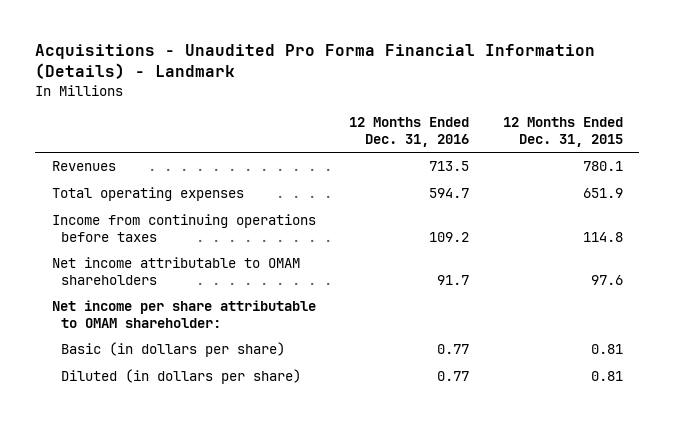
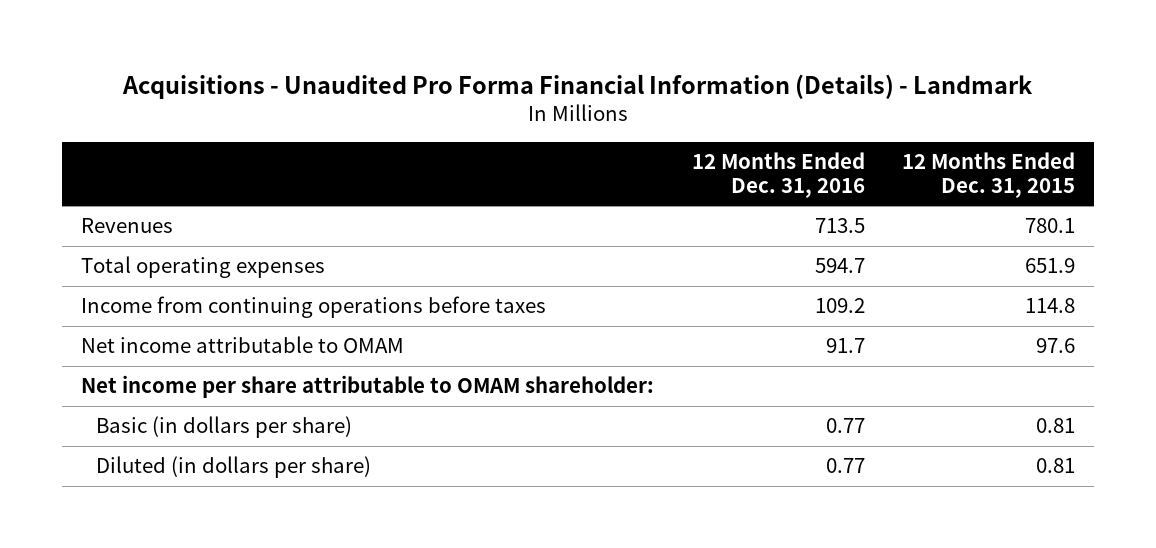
- Net income attributable to OMAM shareholders | 91.7 | 97.6
+ Net income attributable to OMAM | 91.7 | 97.6

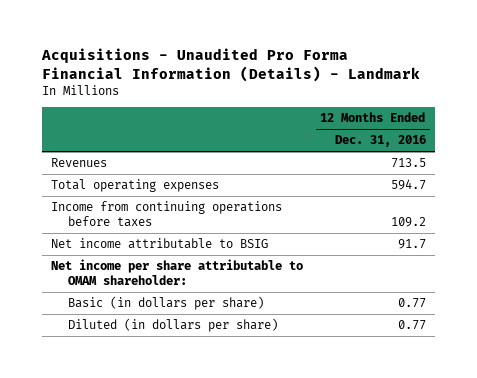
- | 12 Months Ended Dec. 31, 2016 | 12 Months Ended Dec. 31, 2015
+ | 12 Months Ended Dec. 31, 2016
- Net income attributable to OMAM | 91.7 | 97.6
+ Net income attributable to BSIG | 91.7

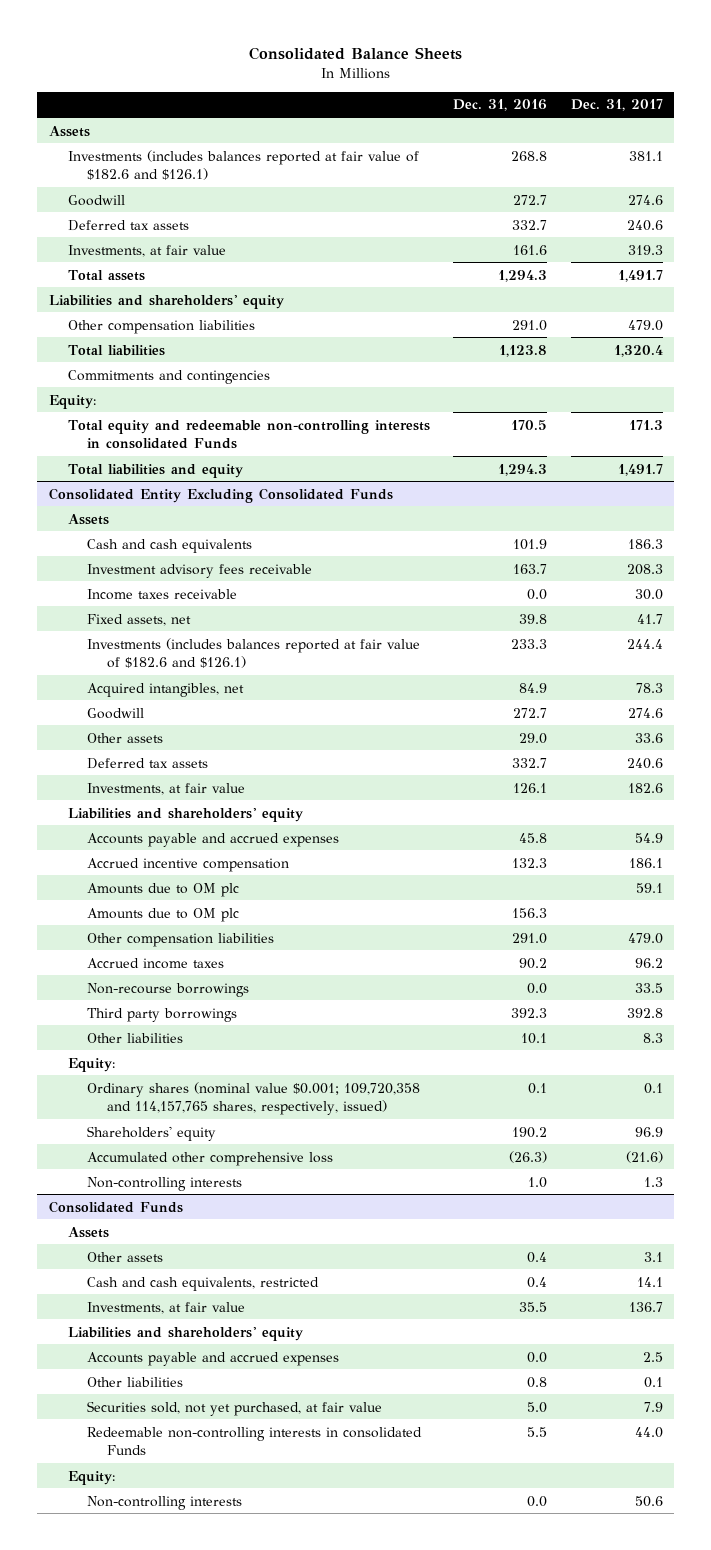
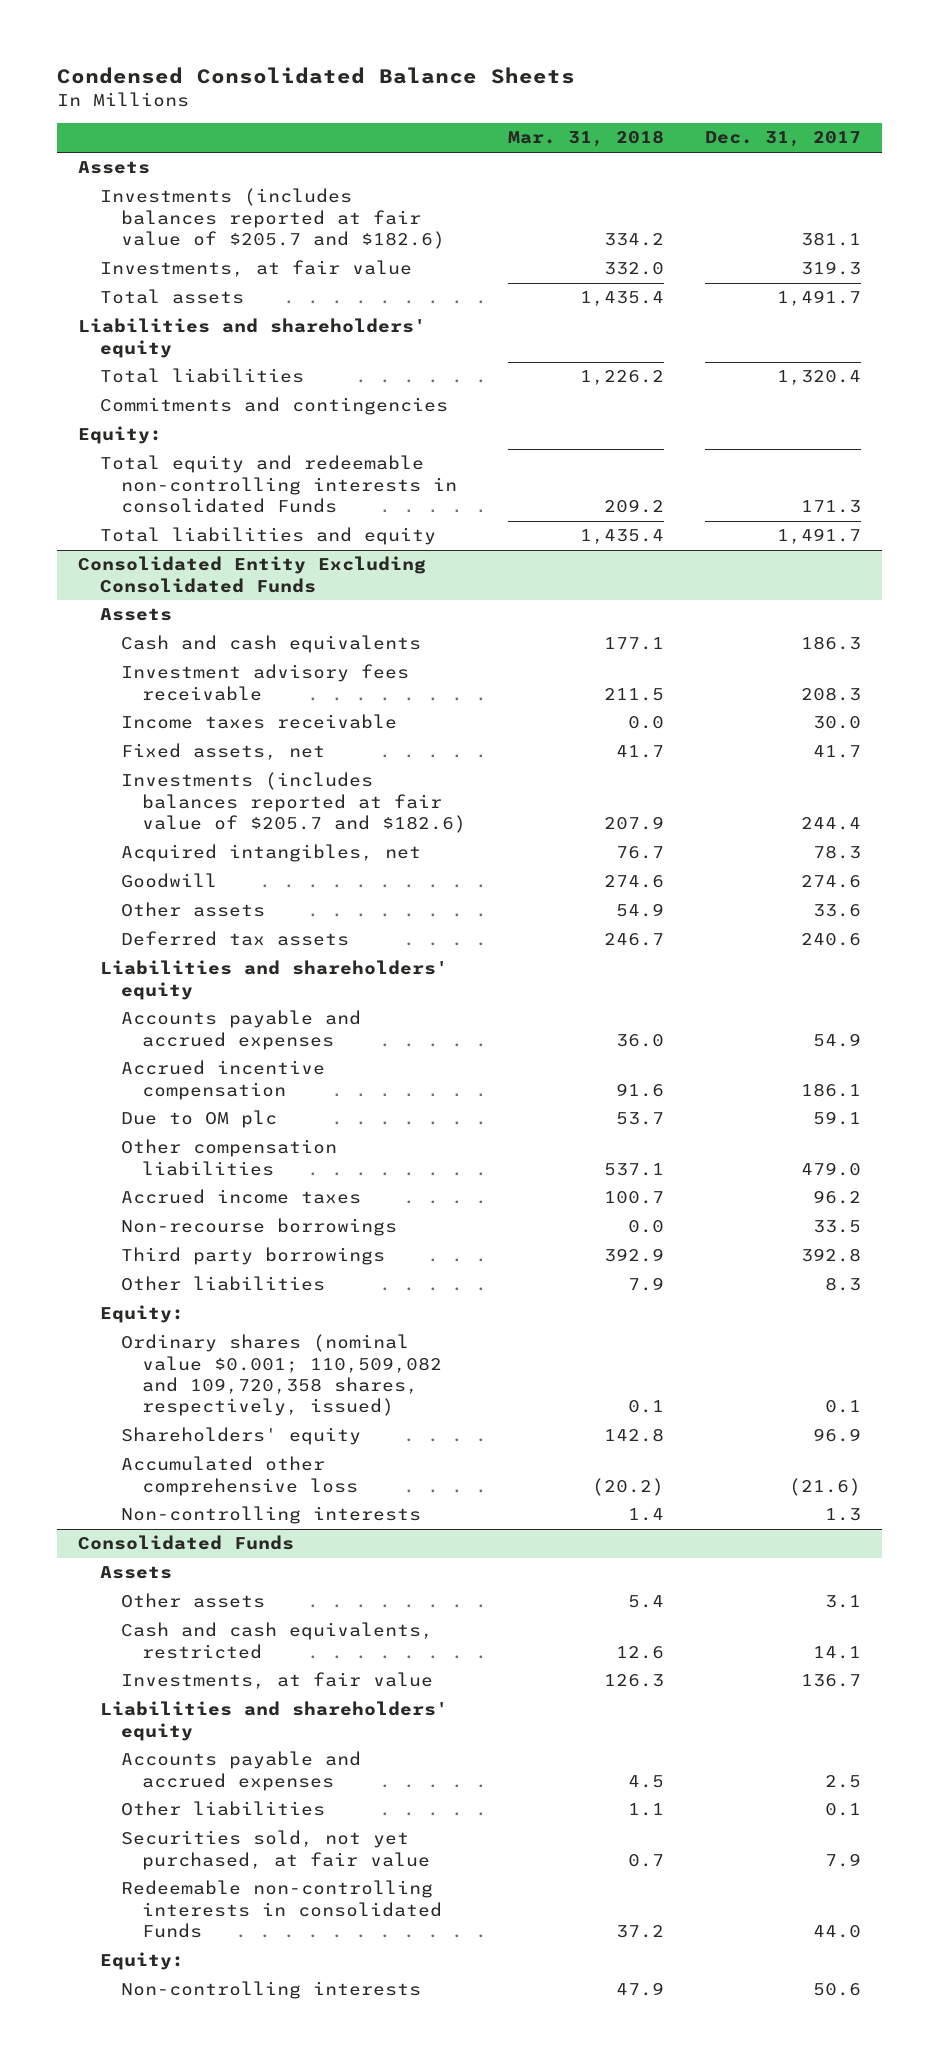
- Consolidated Balance Sheets
+ Condensed Consolidated Balance Sheets
- | Dec. 31, 2016 | Dec. 31, 2017
+ | Mar. 31, 2018 | Dec. 31, 2017
- Investments (includes balances reported at fair value of $182.6 and $126.1) | 268.8 | 381.1
- Goodwill | 272.7 | 274.6
- Deferred tax assets | 332.7 | 240.6
+ Investments (includes balances reported at fair value of $205.7 and $182.6) | 334.2 | 381.1
- Other compensation liabilities | 291.0 | 479.0
@ Consolidated Entity Excluding Consolidated Funds
- Investments (includes balances reported at fair value of $182.6 and $126.1) | 233.3 | 244.4
+ Investments (includes balances reported at fair value of $205.7 and $182.6) | 207.9 | 244.4
- Investments, at fair value | 126.1 | 182.6
- Amounts due to OM plc | | 59.1
- Amounts due to OM plc | 156.3 |
+ Due to OM plc | 53.7 | 59.1
- Ordinary shares (nominal value $0.001; 109,720,358 and 114,157,765 shares, respectively, issued) | 0.1 | 0.1
+ Ordinary shares (nominal value $0.001; 110,509,082 and 109,720,358 shares, respectively, issued) | 0.1 | 0.1

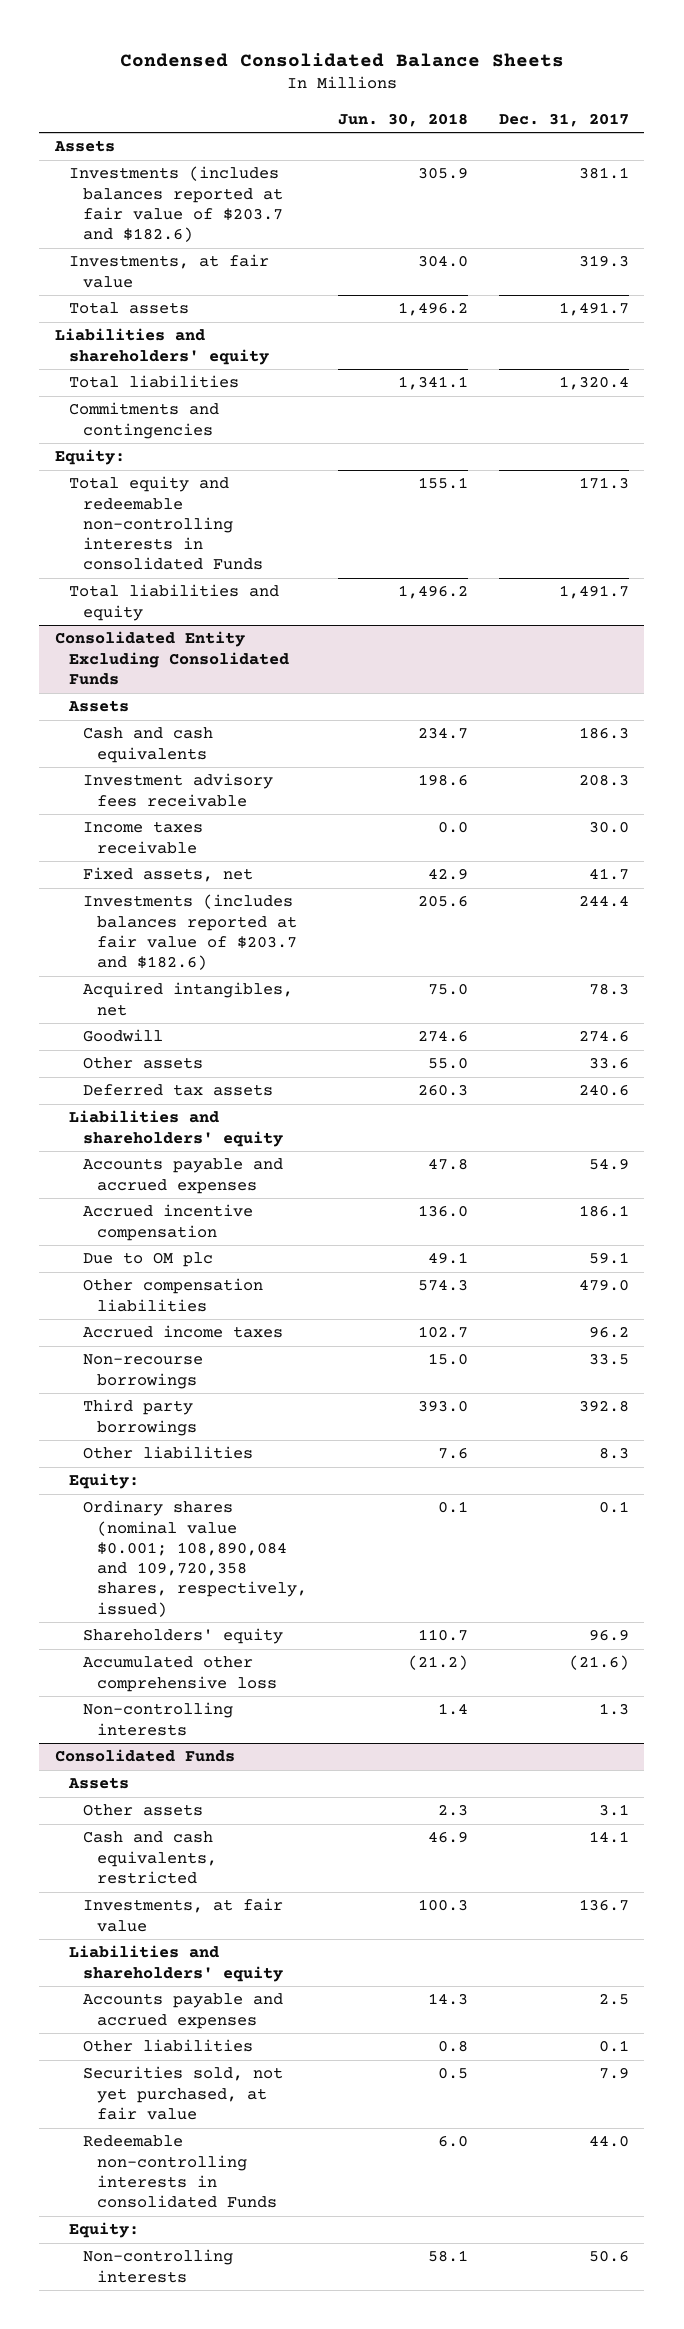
- | Mar. 31, 2018 | Dec. 31, 2017
+ | Jun. 30, 2018 | Dec. 31, 2017
- Investments (includes balances reported at fair value of $205.7 and $182.6) | 334.2 | 381.1
+ Investments (includes balances reported at fair value of $203.7 and $182.6) | 305.9 | 381.1
@ Consolidated Entity Excluding Consolidated Funds
- Investments (includes balances reported at fair value of $205.7 and $182.6) | 207.9 | 244.4
+ Investments (includes balances reported at fair value of $203.7 and $182.6) | 205.6 | 244.4
- Ordinary shares (nominal value $0.001; 110,509,082 and 109,720,358 shares, respectively, issued) | 0.1 | 0.1
+ Ordinary shares (nominal value $0.001; 108,890,084 and 109,720,358 shares, respectively, issued) | 0.1 | 0.1

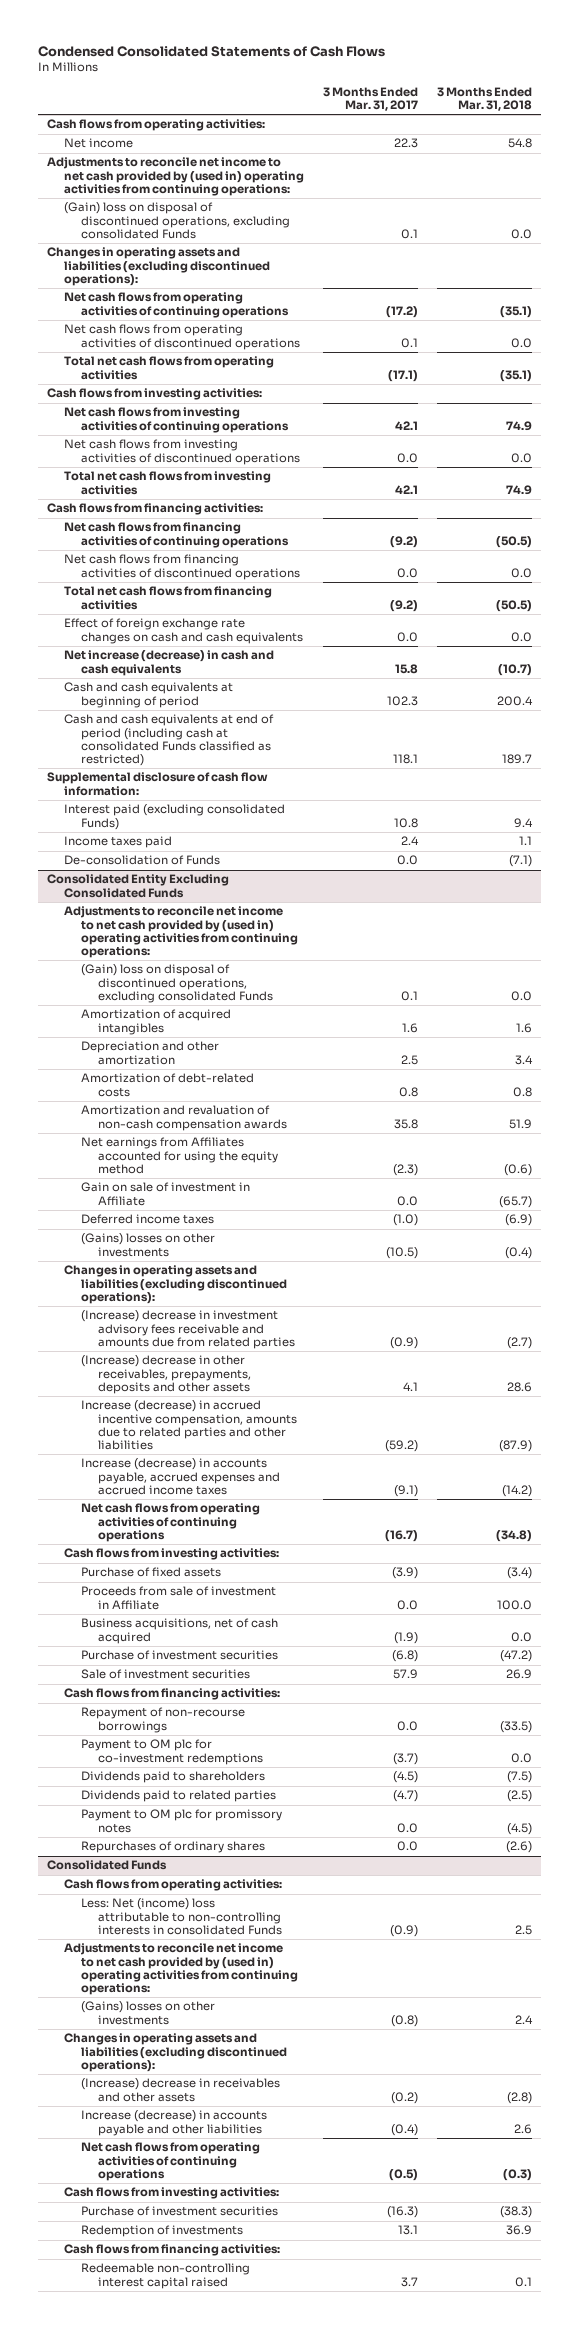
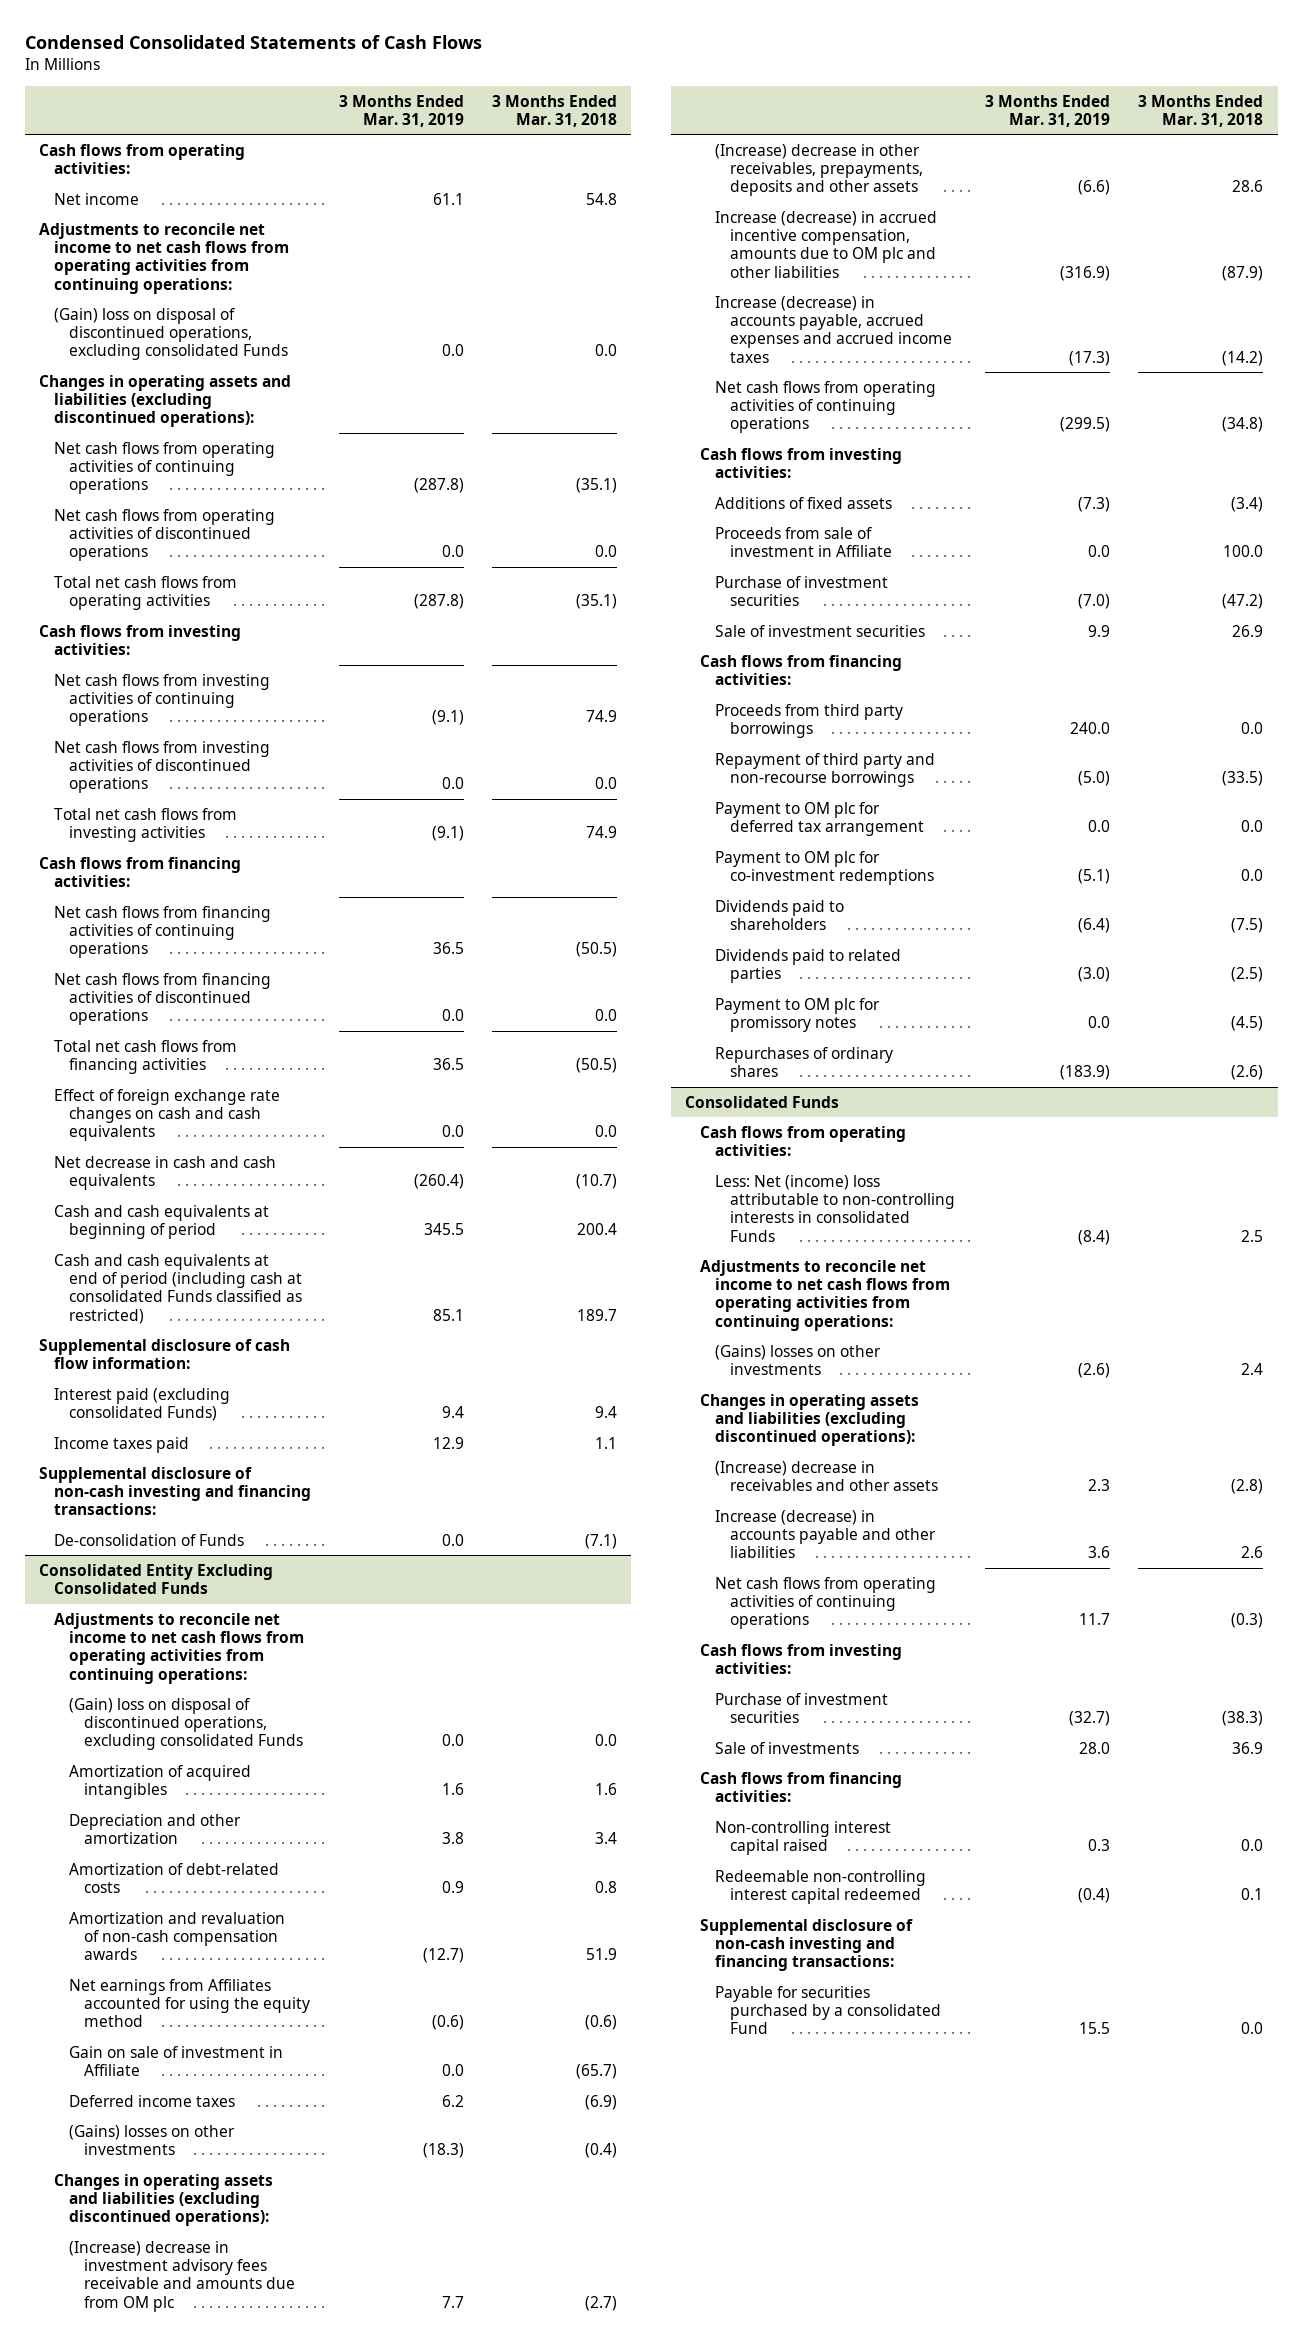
- | 3 Months Ended Mar. 31, 2017 | 3 Months Ended Mar. 31, 2018
+ | 3 Months Ended Mar. 31, 2019 | 3 Months Ended Mar. 31, 2018
- Adjustments to reconcile net income to net cash provided by (used in) operating activities from continuing operations:
+ Adjustments to reconcile net income to net cash flows from operating activities from continuing operations:
- Net increase (decrease) in cash and cash equivalents | 15.8 | (10.7)
+ Net decrease in cash and cash equivalents | (260.4) | (10.7)
+ Supplemental disclosure of non-cash investing and financing transactions:
@ Consolidated Entity Excluding Consolidated Funds
- Adjustments to reconcile net income to net cash provided by (used in) operating activities from continuing operations:
+ Adjustments to reconcile net income to net cash flows from operating activities from continuing operations:
- (Increase) decrease in investment advisory fees receivable and amounts due from related parties | (0.9) | (2.7)
+ (Increase) decrease in investment advisory fees receivable and amounts due from OM plc | 7.7 | (2.7)
- Increase (decrease) in accrued incentive compensation, amounts due to related parties and other liabilities | (59.2) | (87.9)
+ Increase (decrease) in accrued incentive compensation, amounts due to OM plc and other liabilities | (316.9) | (87.9)
- Purchase of fixed assets | (3.9) | (3.4)
+ Additions of fixed assets | (7.3) | (3.4)
- Business acquisitions, net of cash acquired | (1.9) | 0.0
- Repayment of non-recourse borrowings | 0.0 | (33.5)
+ Proceeds from third party borrowings | 240.0 | 0.0
+ Repayment of third party and non-recourse borrowings | (5.0) | (33.5)
+ Payment to OM plc for deferred tax arrangement | 0.0 | 0.0
@ Consolidated Funds
- Adjustments to reconcile net income to net cash provided by (used in) operating activities from continuing operations:
+ Adjustments to reconcile net income to net cash flows from operating activities from continuing operations:
- Redemption of investments | 13.1 | 36.9
+ Sale of investments | 28.0 | 36.9
- Redeemable non-controlling interest capital raised | 3.7 | 0.1
+ Non-controlling interest capital raised | 0.3 | 0.0
+ Redeemable non-controlling interest capital redeemed | (0.4) | 0.1
+ Supplemental disclosure of non-cash investing and financing transactions:
+ Payable for securities purchased by a consolidated Fund | 15.5 | 0.0

